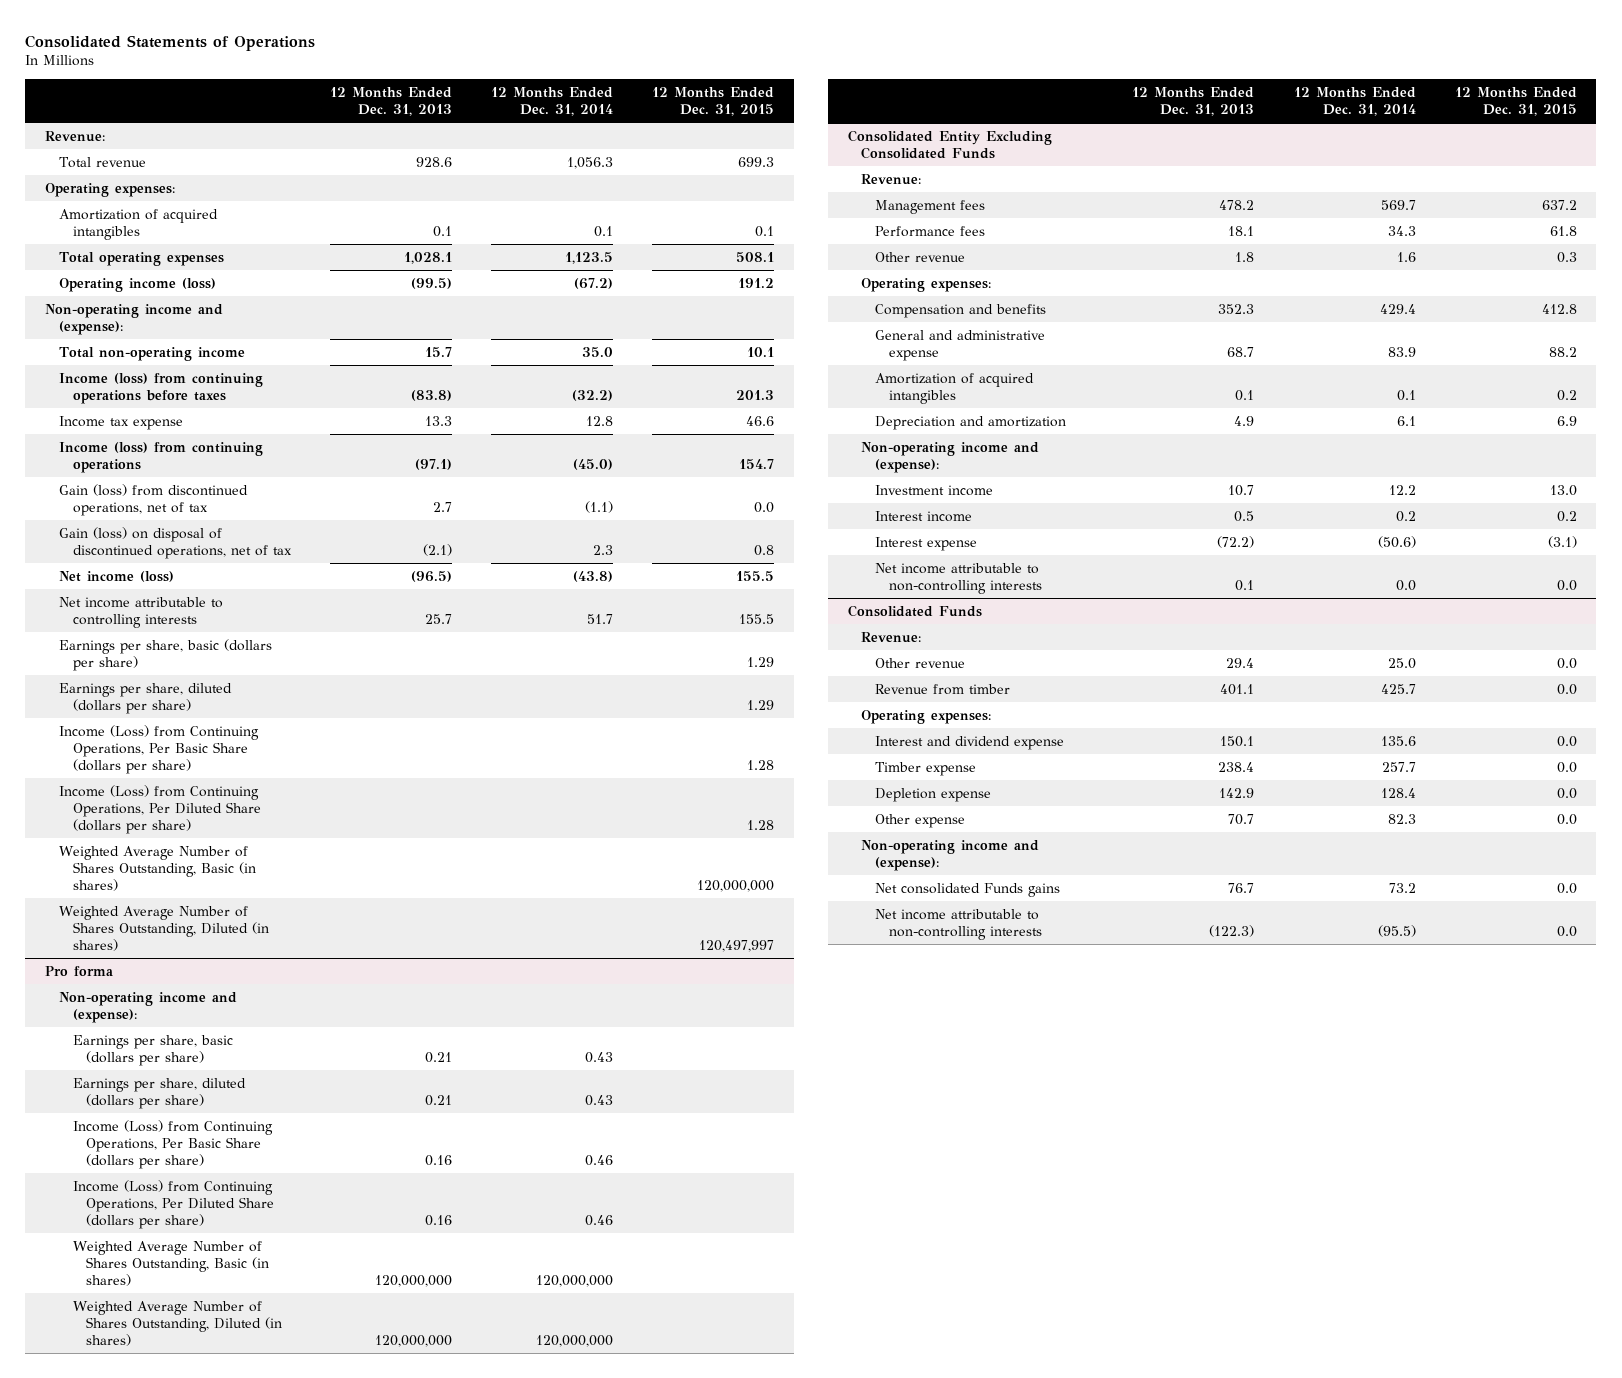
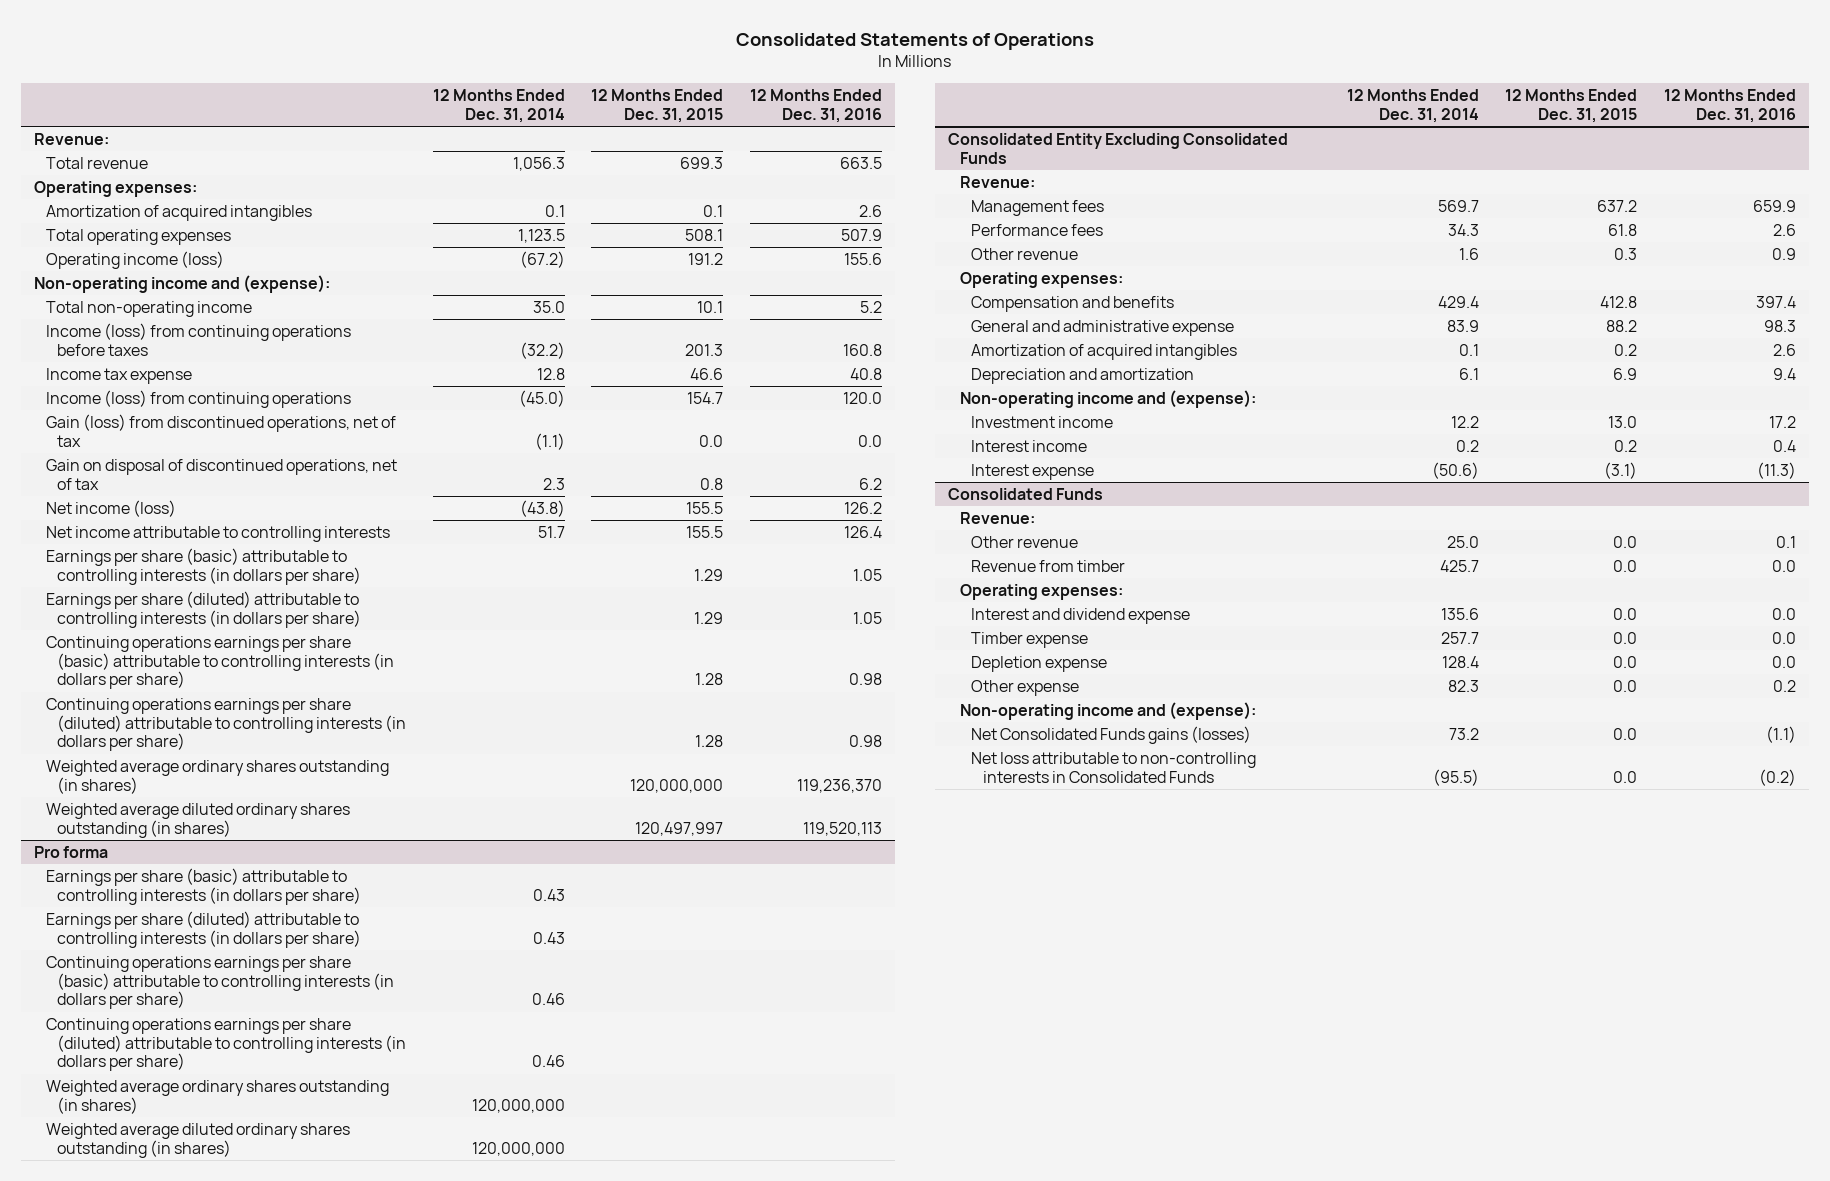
- | 12 Months Ended Dec. 31, 2013 | 12 Months Ended Dec. 31, 2014 | 12 Months Ended Dec. 31, 2015
+ | 12 Months Ended Dec. 31, 2014 | 12 Months Ended Dec. 31, 2015 | 12 Months Ended Dec. 31, 2016
- Gain (loss) on disposal of discontinued operations, net of tax | (2.1) | 2.3 | 0.8
+ Gain on disposal of discontinued operations, net of tax | 2.3 | 0.8 | 6.2
- Earnings per share, basic (dollars per share) | | | 1.29
- Earnings per share, diluted (dollars per share) | | | 1.29
- Income (Loss) from Continuing Operations, Per Basic Share (dollars per share) | | | 1.28
- Income (Loss) from Continuing Operations, Per Diluted Share (dollars per share) | | | 1.28
- Weighted Average Number of Shares Outstanding, Basic (in shares) | | | 120,000,000
- Weighted Average Number of Shares Outstanding, Diluted (in shares) | | | 120,497,997
+ Earnings per share (basic) attributable to controlling interests (in dollars per share) | | 1.29 | 1.05
+ Earnings per share (diluted) attributable to controlling interests (in dollars per share) | | 1.29 | 1.05
+ Continuing operations earnings per share (basic) attributable to controlling interests (in dollars per share) | | 1.28 | 0.98
+ Continuing operations earnings per share (diluted) attributable to controlling interests (in dollars per share) | | 1.28 | 0.98
+ Weighted average ordinary shares outstanding (in shares) | | 120,000,000 | 119,236,370
+ Weighted average diluted ordinary shares outstanding (in shares) | | 120,497,997 | 119,520,113
@ Pro forma
- Non-operating income and (expense):
- Earnings per share, basic (dollars per share) | 0.21 | 0.43 |
- Earnings per share, diluted (dollars per share) | 0.21 | 0.43 |
- Income (Loss) from Continuing Operations, Per Basic Share (dollars per share) | 0.16 | 0.46 |
- Income (Loss) from Continuing Operations, Per Diluted Share (dollars per share) | 0.16 | 0.46 |
- Weighted Average Number of Shares Outstanding, Basic (in shares) | 120,000,000 | 120,000,000 |
- Weighted Average Number of Shares Outstanding, Diluted (in shares) | 120,000,000 | 120,000,000 |
+ Earnings per share (basic) attributable to controlling interests (in dollars per share) | 0.43 | |
+ Earnings per share (diluted) attributable to controlling interests (in dollars per share) | 0.43 | |
+ Continuing operations earnings per share (basic) attributable to controlling interests (in dollars per share) | 0.46 | |
+ Continuing operations earnings per share (diluted) attributable to controlling interests (in dollars per share) | 0.46 | |
+ Weighted average ordinary shares outstanding (in shares) | 120,000,000 | |
+ Weighted average diluted ordinary shares outstanding (in shares) | 120,000,000 | |
@ Consolidated Entity Excluding Consolidated Funds
- Net income attributable to non-controlling interests | 0.1 | 0.0 | 0.0
@ Consolidated Funds
- Net consolidated Funds gains | 76.7 | 73.2 | 0.0
- Net income attributable to non-controlling interests | (122.3) | (95.5) | 0.0
+ Net Consolidated Funds gains (losses) | 73.2 | 0.0 | (1.1)
+ Net loss attributable to non-controlling interests in Consolidated Funds | (95.5) | 0.0 | (0.2)

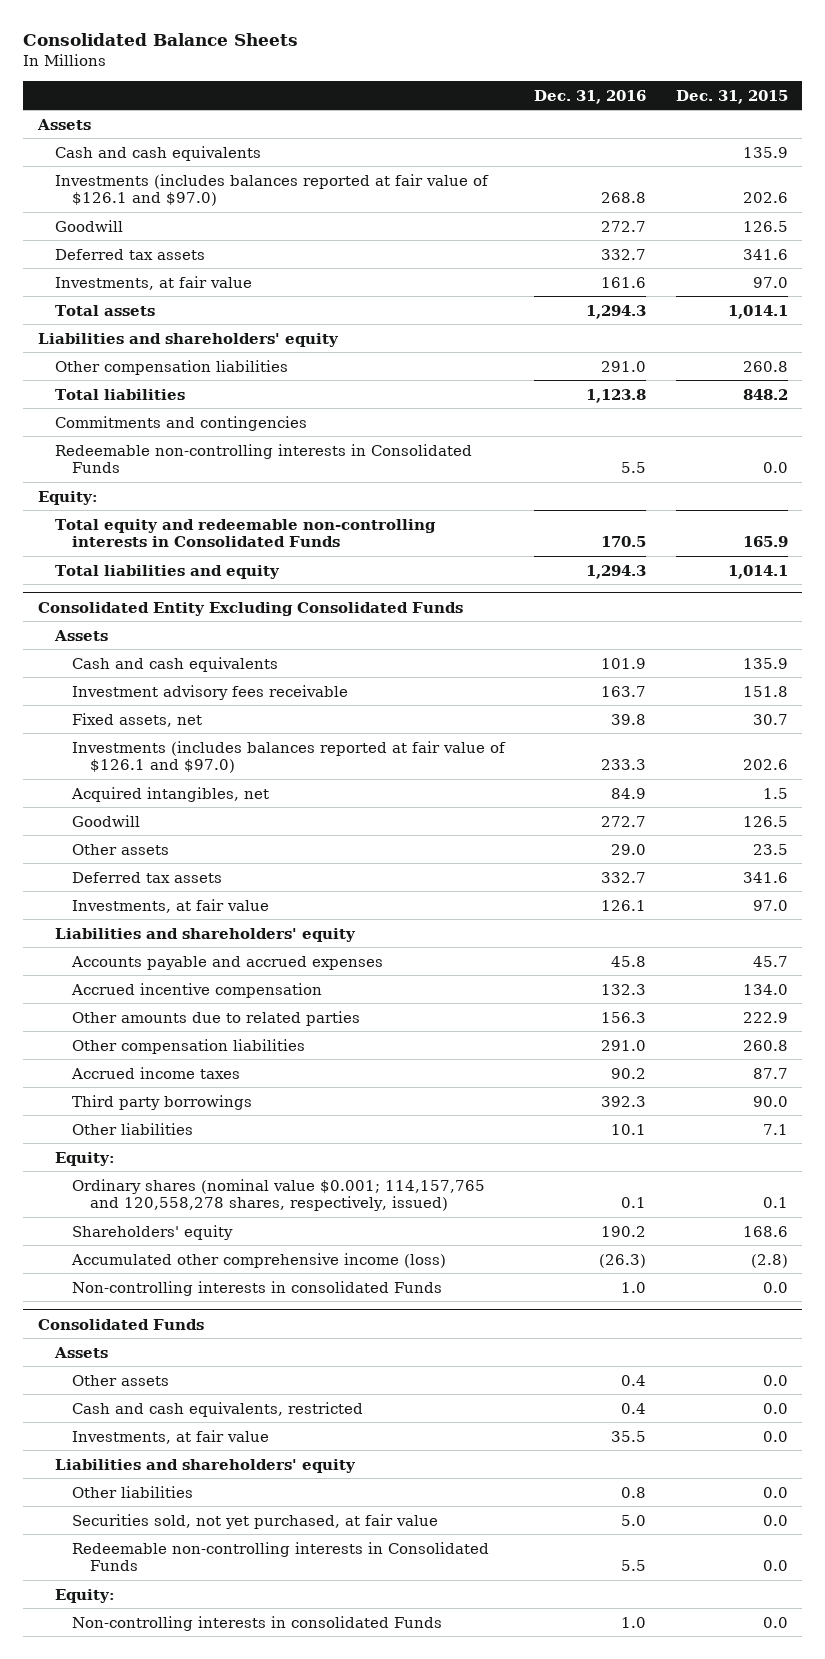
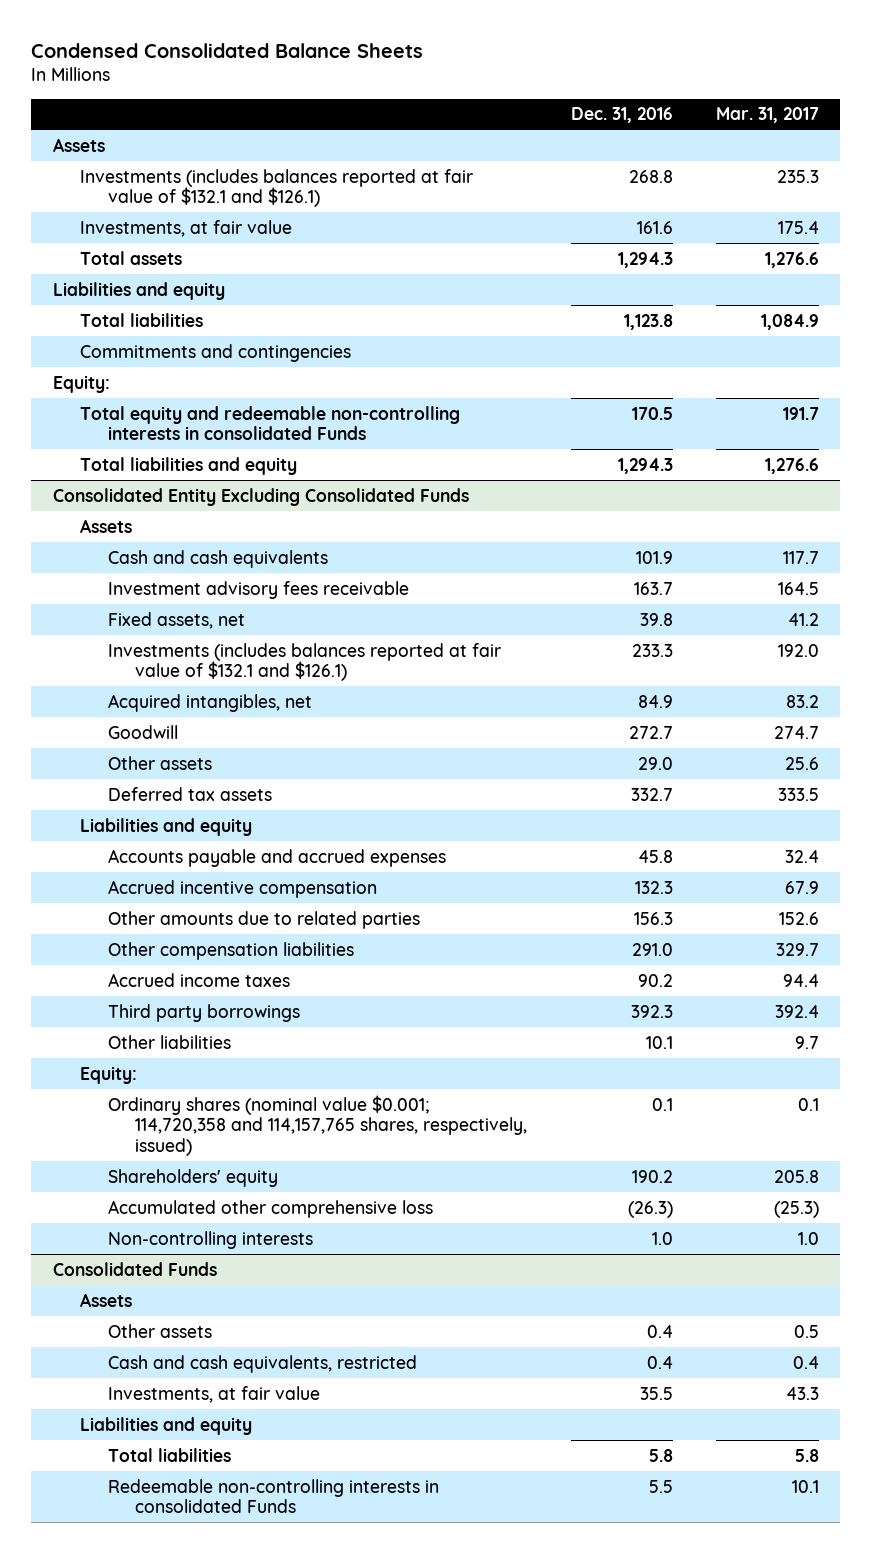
- Consolidated Balance Sheets
+ Condensed Consolidated Balance Sheets
- | Dec. 31, 2016 | Dec. 31, 2015
+ | Dec. 31, 2016 | Mar. 31, 2017
- Cash and cash equivalents | | 135.9
- Investments (includes balances reported at fair value of $126.1 and $97.0) | 268.8 | 202.6
- Goodwill | 272.7 | 126.5
- Deferred tax assets | 332.7 | 341.6
+ Investments (includes balances reported at fair value of $132.1 and $126.1) | 268.8 | 235.3
- Liabilities and shareholders' equity
- Other compensation liabilities | 291.0 | 260.8
+ Liabilities and equity
- Redeemable non-controlling interests in Consolidated Funds | 5.5 | 0.0
- Total equity and redeemable non-controlling interests in Consolidated Funds | 170.5 | 165.9
+ Total equity and redeemable non-controlling interests in consolidated Funds | 170.5 | 191.7
@ Consolidated Entity Excluding Consolidated Funds
- Investments (includes balances reported at fair value of $126.1 and $97.0) | 233.3 | 202.6
+ Investments (includes balances reported at fair value of $132.1 and $126.1) | 233.3 | 192.0
- Investments, at fair value | 126.1 | 97.0
- Liabilities and shareholders' equity
+ Liabilities and equity
- Ordinary shares (nominal value $0.001; 114,157,765 and 120,558,278 shares, respectively, issued) | 0.1 | 0.1
+ Ordinary shares (nominal value $0.001; 114,720,358 and 114,157,765 shares, respectively, issued) | 0.1 | 0.1
- Accumulated other comprehensive income (loss) | (26.3) | (2.8)
- Non-controlling interests in consolidated Funds | 1.0 | 0.0
+ Accumulated other comprehensive loss | (26.3) | (25.3)
+ Non-controlling interests | 1.0 | 1.0
@ Consolidated Funds
- Liabilities and shareholders' equity
- Other liabilities | 0.8 | 0.0
- Securities sold, not yet purchased, at fair value | 5.0 | 0.0
- Redeemable non-controlling interests in Consolidated Funds | 5.5 | 0.0
- Equity:
- Non-controlling interests in consolidated Funds | 1.0 | 0.0
+ Liabilities and equity
+ Total liabilities | 5.8 | 5.8
+ Redeemable non-controlling interests in consolidated Funds | 5.5 | 10.1

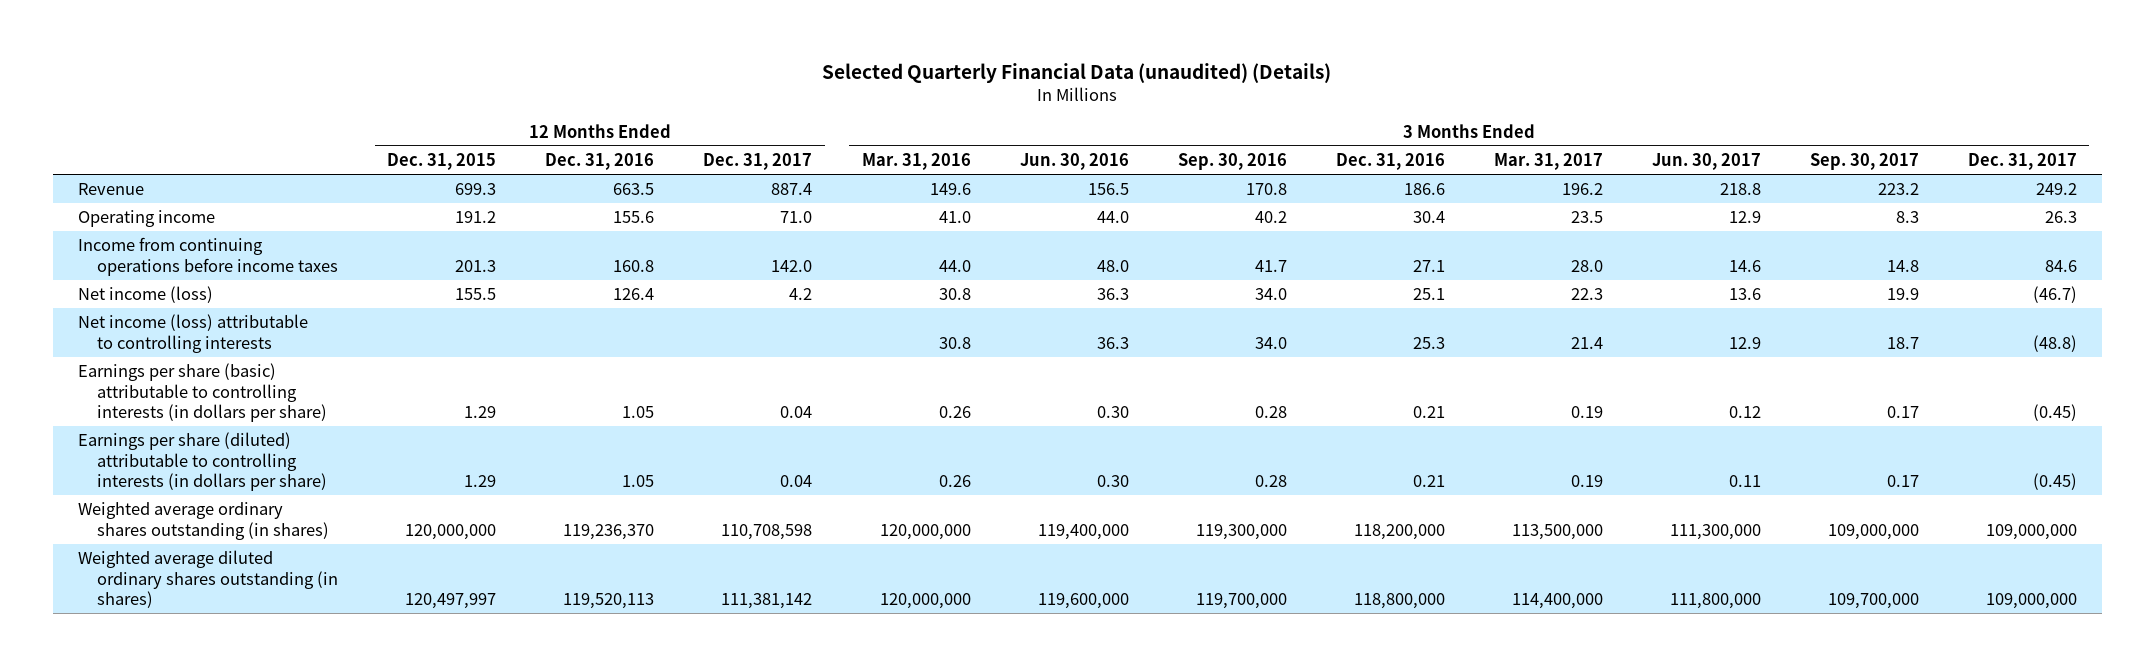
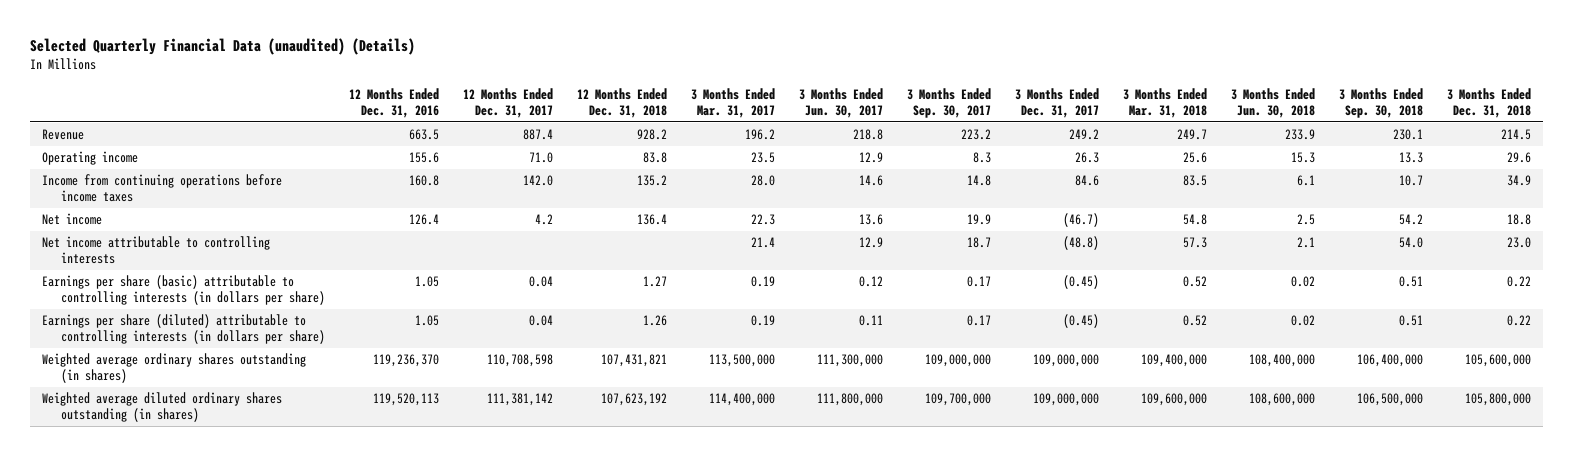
- | 12 Months Ended Dec. 31, 2015 | 12 Months Ended Dec. 31, 2016 | 12 Months Ended Dec. 31, 2017 | 3 Months Ended Mar. 31, 2016 | 3 Months Ended Jun. 30, 2016 | 3 Months Ended Sep. 30, 2016 | 3 Months Ended Dec. 31, 2016 | 3 Months Ended Mar. 31, 2017 | 3 Months Ended Jun. 30, 2017 | 3 Months Ended Sep. 30, 2017 | 3 Months Ended Dec. 31, 2017
+ | 12 Months Ended Dec. 31, 2016 | 12 Months Ended Dec. 31, 2017 | 12 Months Ended Dec. 31, 2018 | 3 Months Ended Mar. 31, 2017 | 3 Months Ended Jun. 30, 2017 | 3 Months Ended Sep. 30, 2017 | 3 Months Ended Dec. 31, 2017 | 3 Months Ended Mar. 31, 2018 | 3 Months Ended Jun. 30, 2018 | 3 Months Ended Sep. 30, 2018 | 3 Months Ended Dec. 31, 2018
- Net income (loss) | 155.5 | 126.4 | 4.2 | 30.8 | 36.3 | 34.0 | 25.1 | 22.3 | 13.6 | 19.9 | (46.7)
- Net income (loss) attributable to controlling interests | | | | 30.8 | 36.3 | 34.0 | 25.3 | 21.4 | 12.9 | 18.7 | (48.8)
+ Net income | 126.4 | 4.2 | 136.4 | 22.3 | 13.6 | 19.9 | (46.7) | 54.8 | 2.5 | 54.2 | 18.8
+ Net income attributable to controlling interests | | | | 21.4 | 12.9 | 18.7 | (48.8) | 57.3 | 2.1 | 54.0 | 23.0

